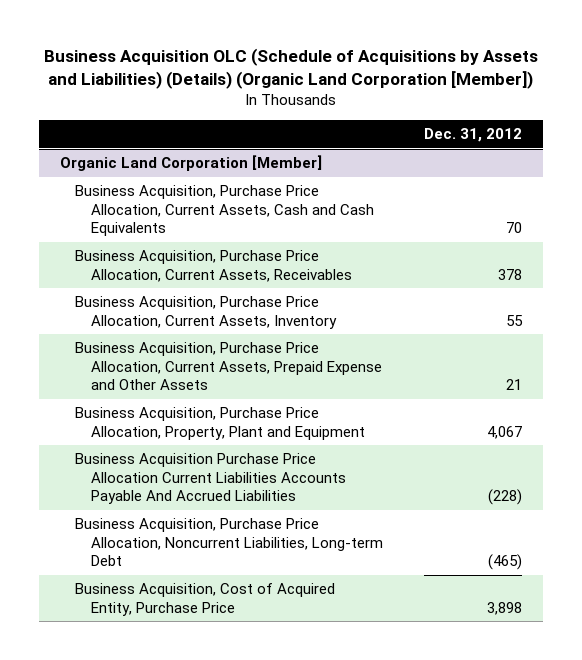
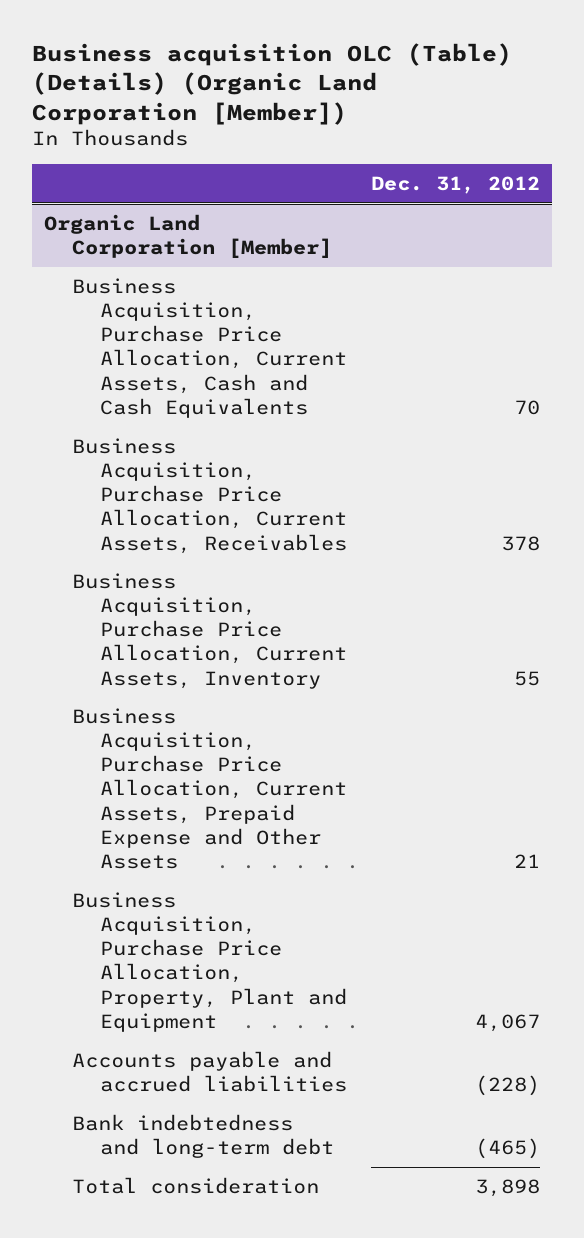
- Business Acquisition OLC (Schedule of Acquisitions by Assets and Liabilities) (Details) (Organic Land Corporation [Member])
+ Business acquisition OLC (Table) (Details) (Organic Land Corporation [Member])
@ Organic Land Corporation [Member]
- Business Acquisition Purchase Price Allocation Current Liabilities Accounts Payable And Accrued Liabilities | (228)
- Business Acquisition, Purchase Price Allocation, Noncurrent Liabilities, Long-term Debt | (465)
- Business Acquisition, Cost of Acquired Entity, Purchase Price | 3,898
+ Accounts payable and accrued liabilities | (228)
+ Bank indebtedness and long-term debt | (465)
+ Total consideration | 3,898

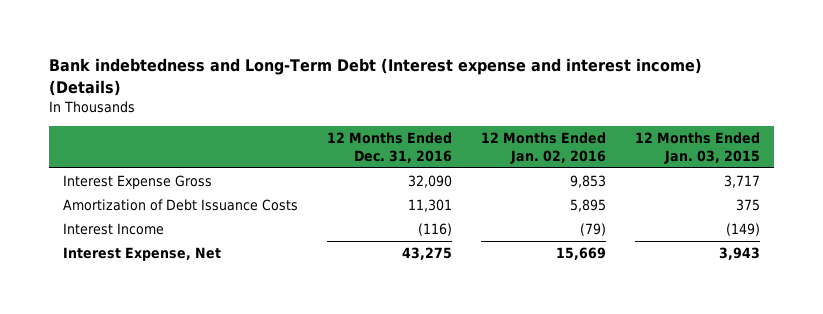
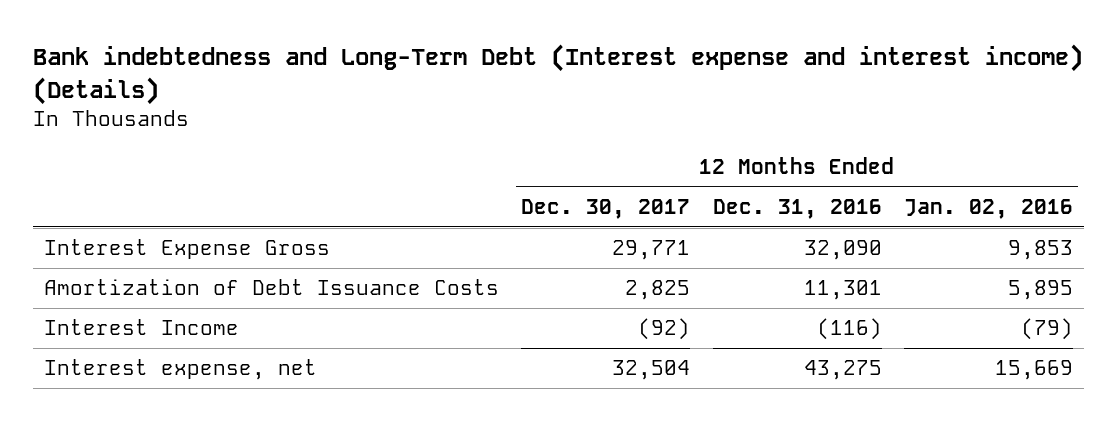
- | 12 Months Ended Dec. 31, 2016 | 12 Months Ended Jan. 02, 2016 | 12 Months Ended Jan. 03, 2015
+ | 12 Months Ended Dec. 30, 2017 | 12 Months Ended Dec. 31, 2016 | 12 Months Ended Jan. 02, 2016
- Interest Expense, Net | 43,275 | 15,669 | 3,943
+ Interest expense, net | 32,504 | 43,275 | 15,669

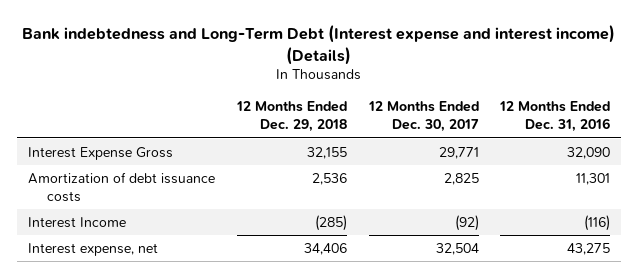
- | 12 Months Ended Dec. 30, 2017 | 12 Months Ended Dec. 31, 2016 | 12 Months Ended Jan. 02, 2016
+ | 12 Months Ended Dec. 29, 2018 | 12 Months Ended Dec. 30, 2017 | 12 Months Ended Dec. 31, 2016
- Amortization of Debt Issuance Costs | 2,825 | 11,301 | 5,895
+ Amortization of debt issuance costs | 2,536 | 2,825 | 11,301

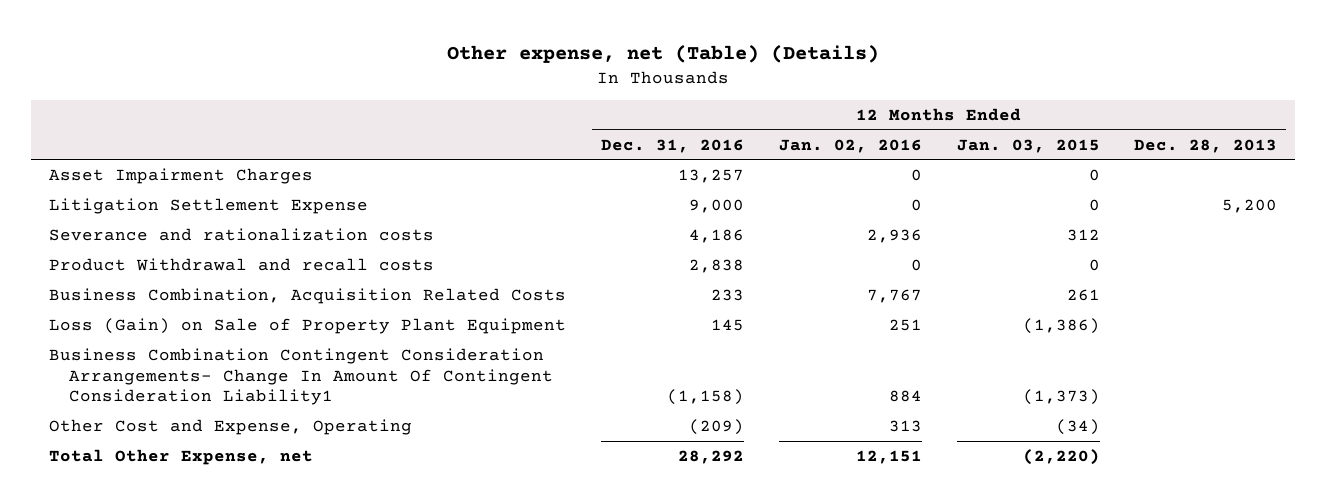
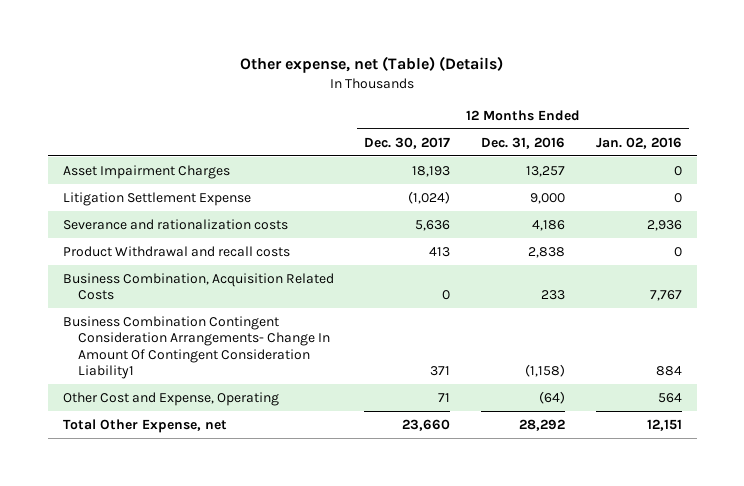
- | 12 Months Ended Dec. 31, 2016 | 12 Months Ended Jan. 02, 2016 | 12 Months Ended Jan. 03, 2015 | 12 Months Ended Dec. 28, 2013
+ | 12 Months Ended Dec. 30, 2017 | 12 Months Ended Dec. 31, 2016 | 12 Months Ended Jan. 02, 2016
- Loss (Gain) on Sale of Property Plant Equipment | 145 | 251 | (1,386) |
- Other Cost and Expense, Operating | (209) | 313 | (34) |
+ Other Cost and Expense, Operating | 71 | (64) | 564

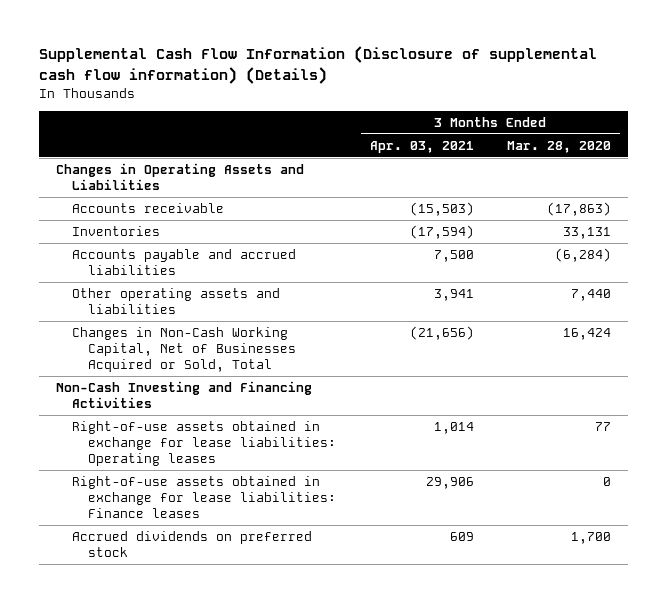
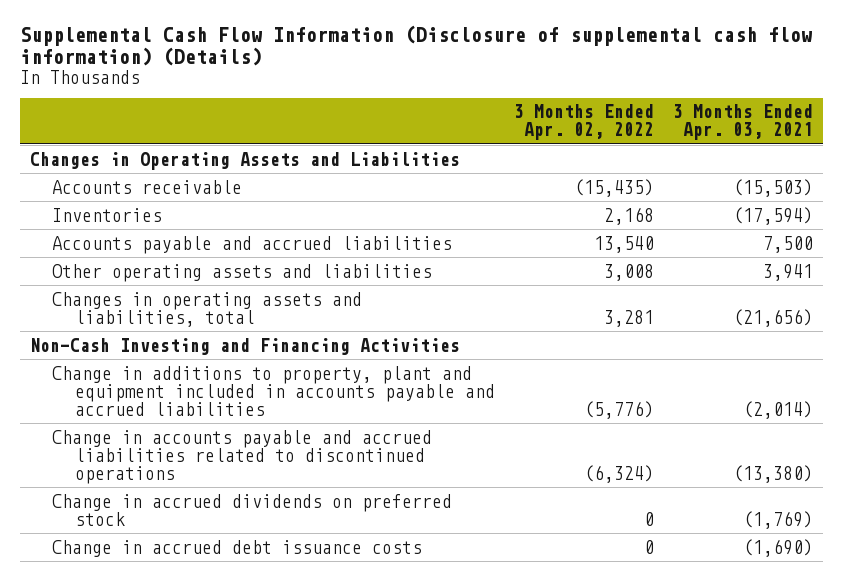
- | 3 Months Ended Apr. 03, 2021 | 3 Months Ended Mar. 28, 2020
+ | 3 Months Ended Apr. 02, 2022 | 3 Months Ended Apr. 03, 2021
- Changes in Non-Cash Working Capital, Net of Businesses Acquired or Sold, Total | (21,656) | 16,424
+ Changes in operating assets and liabilities, total | 3,281 | (21,656)
- Right-of-use assets obtained in exchange for lease liabilities: Operating leases | 1,014 | 77
- Right-of-use assets obtained in exchange for lease liabilities: Finance leases | 29,906 | 0
- Accrued dividends on preferred stock | 609 | 1,700
+ Change in additions to property, plant and equipment included in accounts payable and accrued liabilities | (5,776) | (2,014)
+ Change in accounts payable and accrued liabilities related to discontinued operations | (6,324) | (13,380)
+ Change in accrued dividends on preferred stock | 0 | (1,769)
+ Change in accrued debt issuance costs | 0 | (1,690)

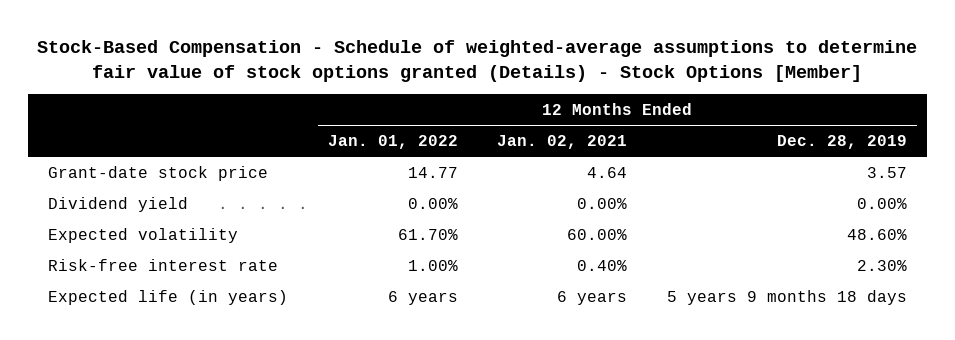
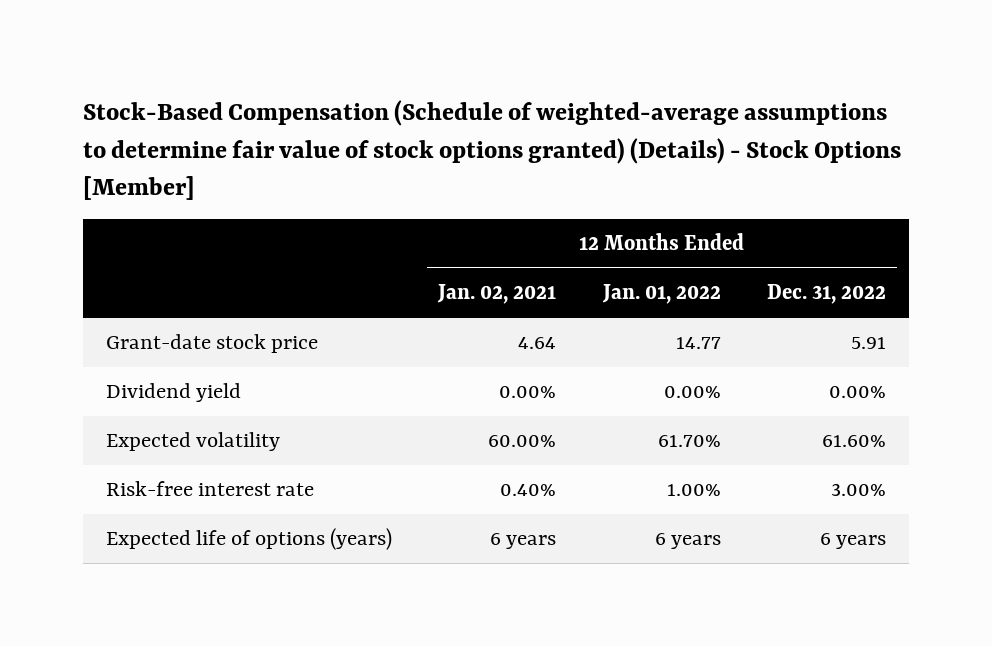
- Stock-Based Compensation - Schedule of weighted-average assumptions to determine fair value of stock options granted (Details) - Stock Options [Member]
+ Stock-Based Compensation (Schedule of weighted-average assumptions to determine fair value of stock options granted) (Details) - Stock Options [Member]
- | 12 Months Ended Jan. 01, 2022 | 12 Months Ended Jan. 02, 2021 | 12 Months Ended Dec. 28, 2019
+ | 12 Months Ended Jan. 02, 2021 | 12 Months Ended Jan. 01, 2022 | 12 Months Ended Dec. 31, 2022
- Expected life (in years) | 6 years | 6 years | 5 years 9 months 18 days
+ Expected life of options (years) | 6 years | 6 years | 6 years

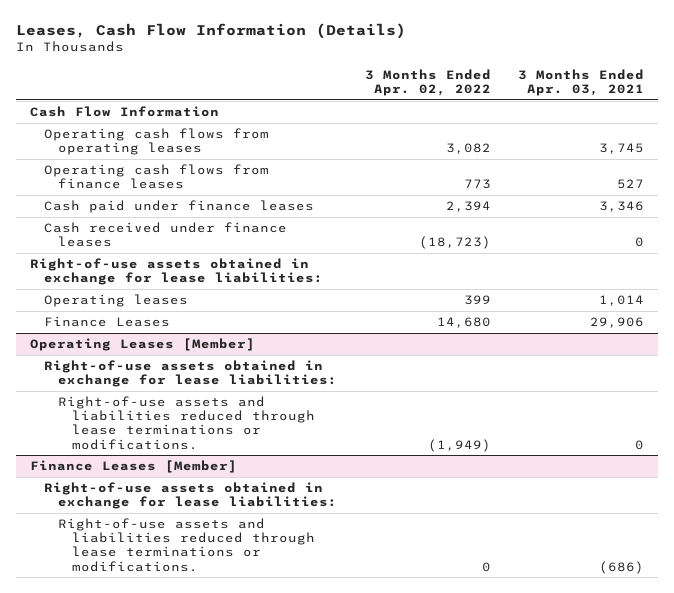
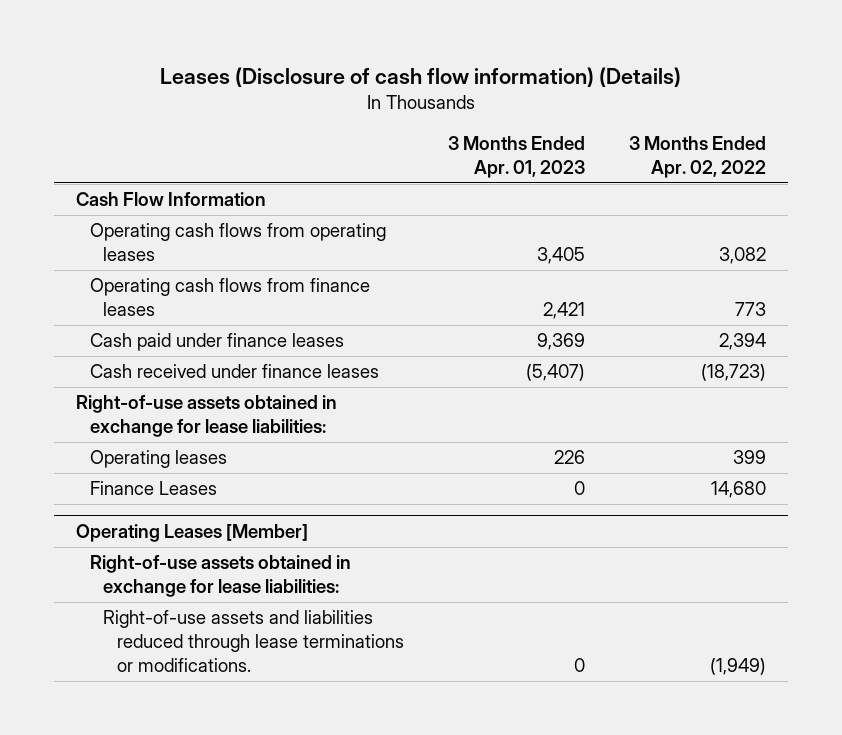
- Leases, Cash Flow Information (Details)
+ Leases (Disclosure of cash flow information) (Details)
- | 3 Months Ended Apr. 02, 2022 | 3 Months Ended Apr. 03, 2021
+ | 3 Months Ended Apr. 01, 2023 | 3 Months Ended Apr. 02, 2022
- Finance Leases [Member]
- Right-of-use assets obtained in exchange for lease liabilities:
- Right-of-use assets and liabilities reduced through lease terminations or modifications. | 0 | (686)

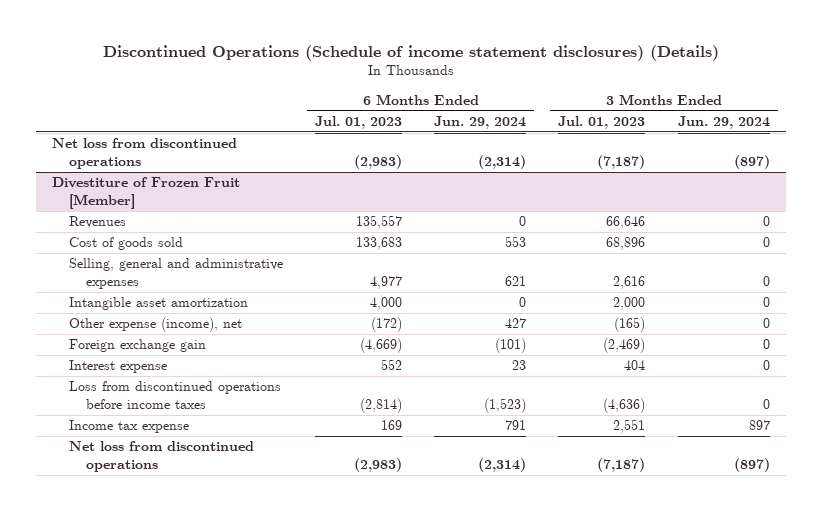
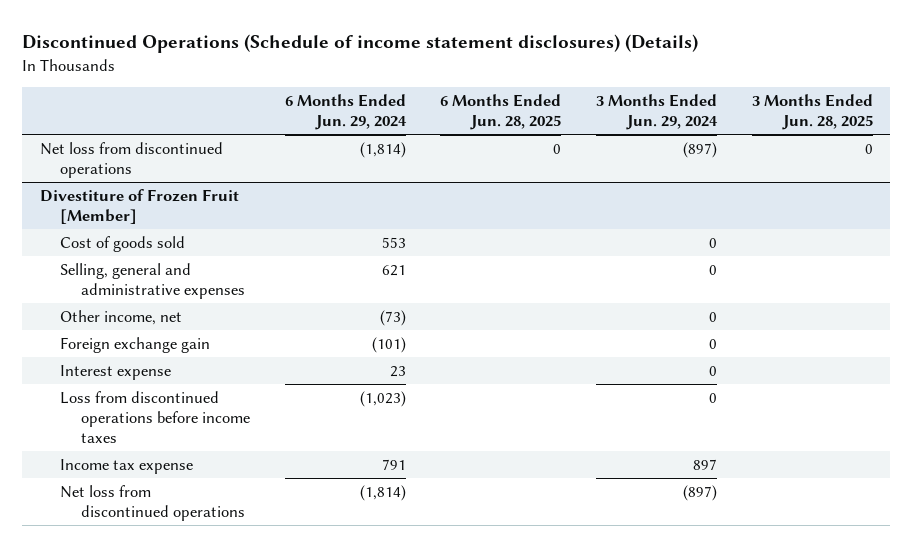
- | 6 Months Ended Jul. 01, 2023 | 6 Months Ended Jun. 29, 2024 | 3 Months Ended Jul. 01, 2023 | 3 Months Ended Jun. 29, 2024
+ | 6 Months Ended Jun. 29, 2024 | 6 Months Ended Jun. 28, 2025 | 3 Months Ended Jun. 29, 2024 | 3 Months Ended Jun. 28, 2025
- Net loss from discontinued operations | (2,983) | (2,314) | (7,187) | (897)
+ Net loss from discontinued operations | (1,814) | 0 | (897) | 0
@ Divestiture of Frozen Fruit [Member]
- Revenues | 135,557 | 0 | 66,646 | 0
- Intangible asset amortization | 4,000 | 0 | 2,000 | 0
- Other expense (income), net | (172) | 427 | (165) | 0
+ Other income, net | (73) | | 0 |
- Loss from discontinued operations before income taxes | (2,814) | (1,523) | (4,636) | 0
+ Loss from discontinued operations before income taxes | (1,023) | | 0 |
- Net loss from discontinued operations | (2,983) | (2,314) | (7,187) | (897)
+ Net loss from discontinued operations | (1,814) | | (897) |

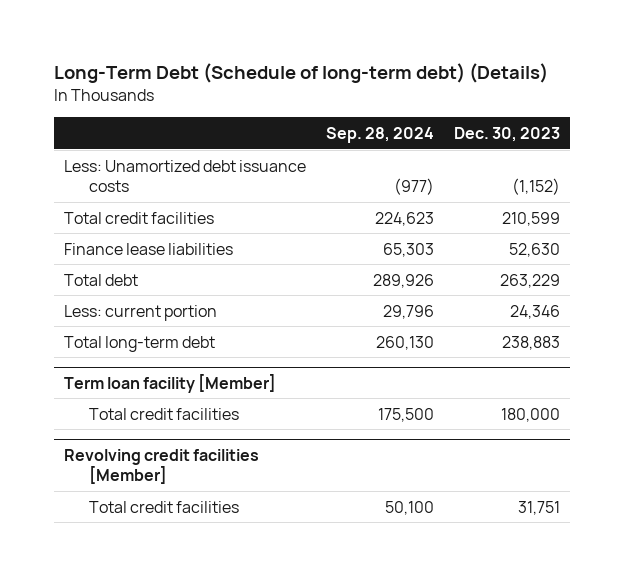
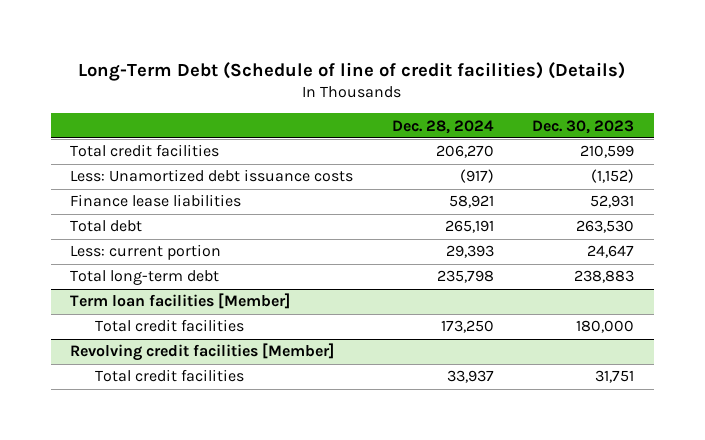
- Long-Term Debt (Schedule of long-term debt) (Details)
+ Long-Term Debt (Schedule of line of credit facilities) (Details)
- | Sep. 28, 2024 | Dec. 30, 2023
+ | Dec. 28, 2024 | Dec. 30, 2023
- Finance lease liabilities | 65,303 | 52,630
- Total debt | 289,926 | 263,229
- Less: current portion | 29,796 | 24,346
moved down: Less: Unamortized debt issuance costs | (917) | (1,152)
+ Finance lease liabilities | 58,921 | 52,931
+ Total debt | 265,191 | 263,530
+ Less: current portion | 29,393 | 24,647
- Term loan facility [Member]
+ Term loan facilities [Member]

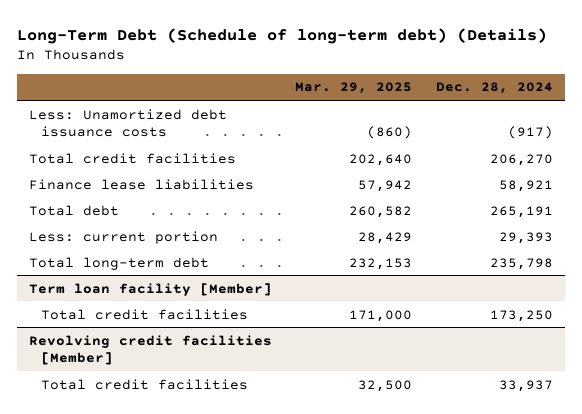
- Long-Term Debt (Schedule of line of credit facilities) (Details)
+ Long-Term Debt (Schedule of long-term debt) (Details)
- | Dec. 28, 2024 | Dec. 30, 2023
+ | Mar. 29, 2025 | Dec. 28, 2024
moved down: Total credit facilities | 202,640 | 206,270
- Term loan facilities [Member]
+ Term loan facility [Member]

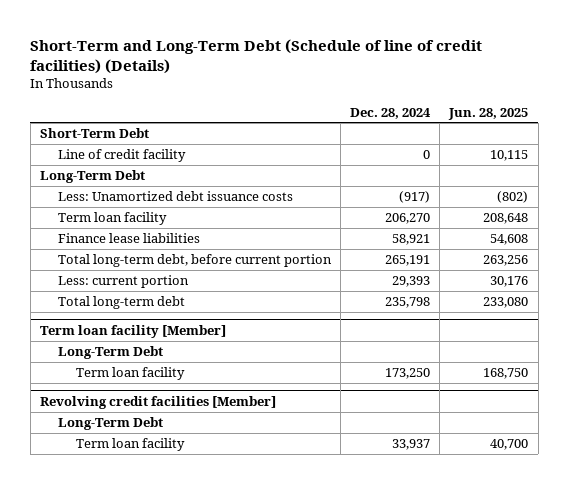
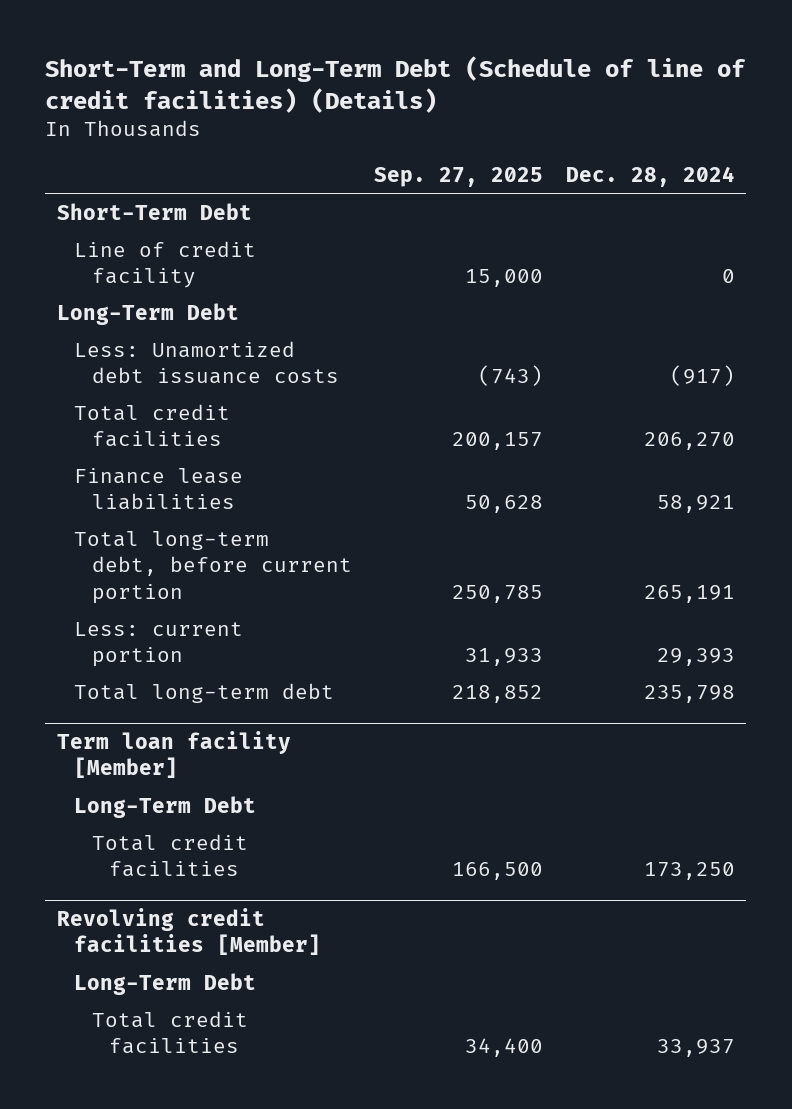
- | Dec. 28, 2024 | Jun. 28, 2025
+ | Sep. 27, 2025 | Dec. 28, 2024
- Term loan facility | 206,270 | 208,648
+ Total credit facilities | 200,157 | 206,270
@ Term loan facility [Member]
- Term loan facility | 173,250 | 168,750
+ Total credit facilities | 166,500 | 173,250
@ Revolving credit facilities [Member]
- Term loan facility | 33,937 | 40,700
+ Total credit facilities | 34,400 | 33,937

